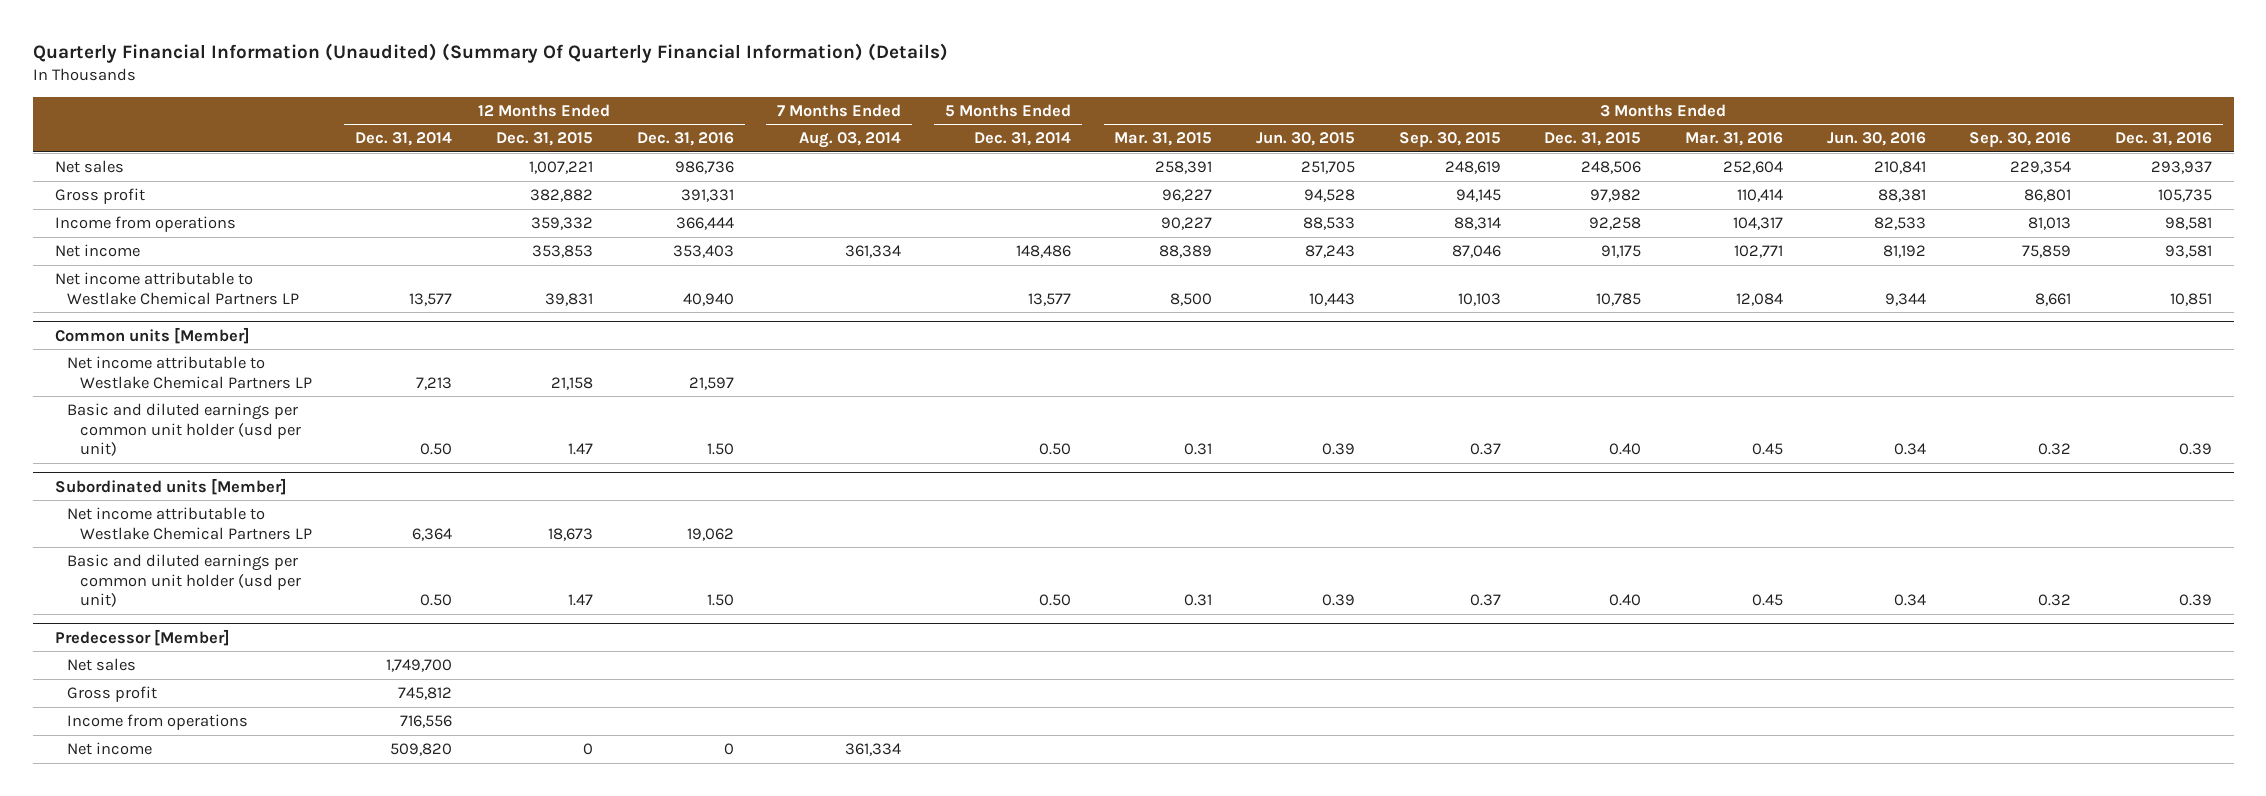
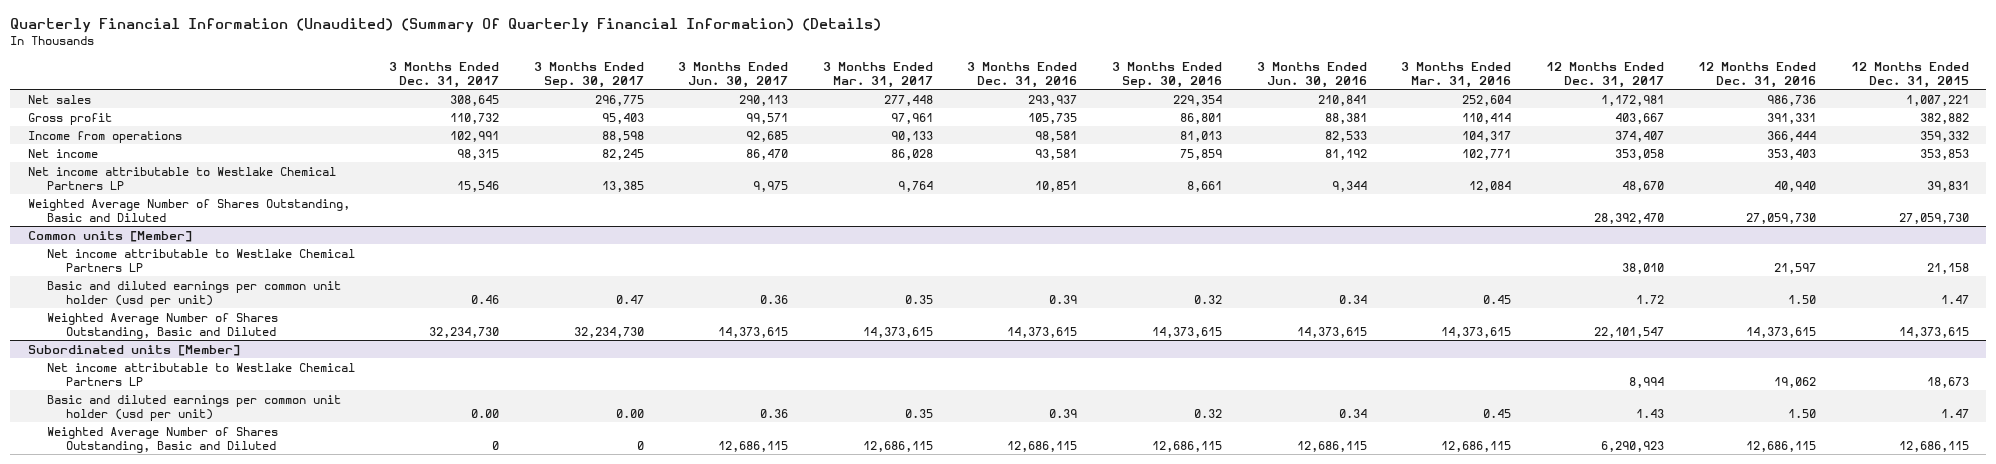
- | 12 Months Ended Dec. 31, 2014 | 12 Months Ended Dec. 31, 2015 | 12 Months Ended Dec. 31, 2016 | 7 Months Ended Aug. 03, 2014 | 5 Months Ended Dec. 31, 2014 | 3 Months Ended Mar. 31, 2015 | 3 Months Ended Jun. 30, 2015 | 3 Months Ended Sep. 30, 2015 | 3 Months Ended Dec. 31, 2015 | 3 Months Ended Mar. 31, 2016 | 3 Months Ended Jun. 30, 2016 | 3 Months Ended Sep. 30, 2016 | 3 Months Ended Dec. 31, 2016
+ | 3 Months Ended Dec. 31, 2017 | 3 Months Ended Sep. 30, 2017 | 3 Months Ended Jun. 30, 2017 | 3 Months Ended Mar. 31, 2017 | 3 Months Ended Dec. 31, 2016 | 3 Months Ended Sep. 30, 2016 | 3 Months Ended Jun. 30, 2016 | 3 Months Ended Mar. 31, 2016 | 12 Months Ended Dec. 31, 2017 | 12 Months Ended Dec. 31, 2016 | 12 Months Ended Dec. 31, 2015
+ Weighted Average Number of Shares Outstanding, Basic and Diluted | | | | | | | | | 28,392,470 | 27,059,730 | 27,059,730
@ Common units [Member]
+ Weighted Average Number of Shares Outstanding, Basic and Diluted | 32,234,730 | 32,234,730 | 14,373,615 | 14,373,615 | 14,373,615 | 14,373,615 | 14,373,615 | 14,373,615 | 22,101,547 | 14,373,615 | 14,373,615
- Predecessor [Member]
- Net sales | 1,749,700 | | | | | | | | | | | |
- Gross profit | 745,812 | | | | | | | | | | | |
- Income from operations | 716,556 | | | | | | | | | | | |
- Net income | 509,820 | 0 | 0 | 361,334 | | | | | | | | |
@ Subordinated units [Member]
+ Weighted Average Number of Shares Outstanding, Basic and Diluted | 0 | 0 | 12,686,115 | 12,686,115 | 12,686,115 | 12,686,115 | 12,686,115 | 12,686,115 | 6,290,923 | 12,686,115 | 12,686,115

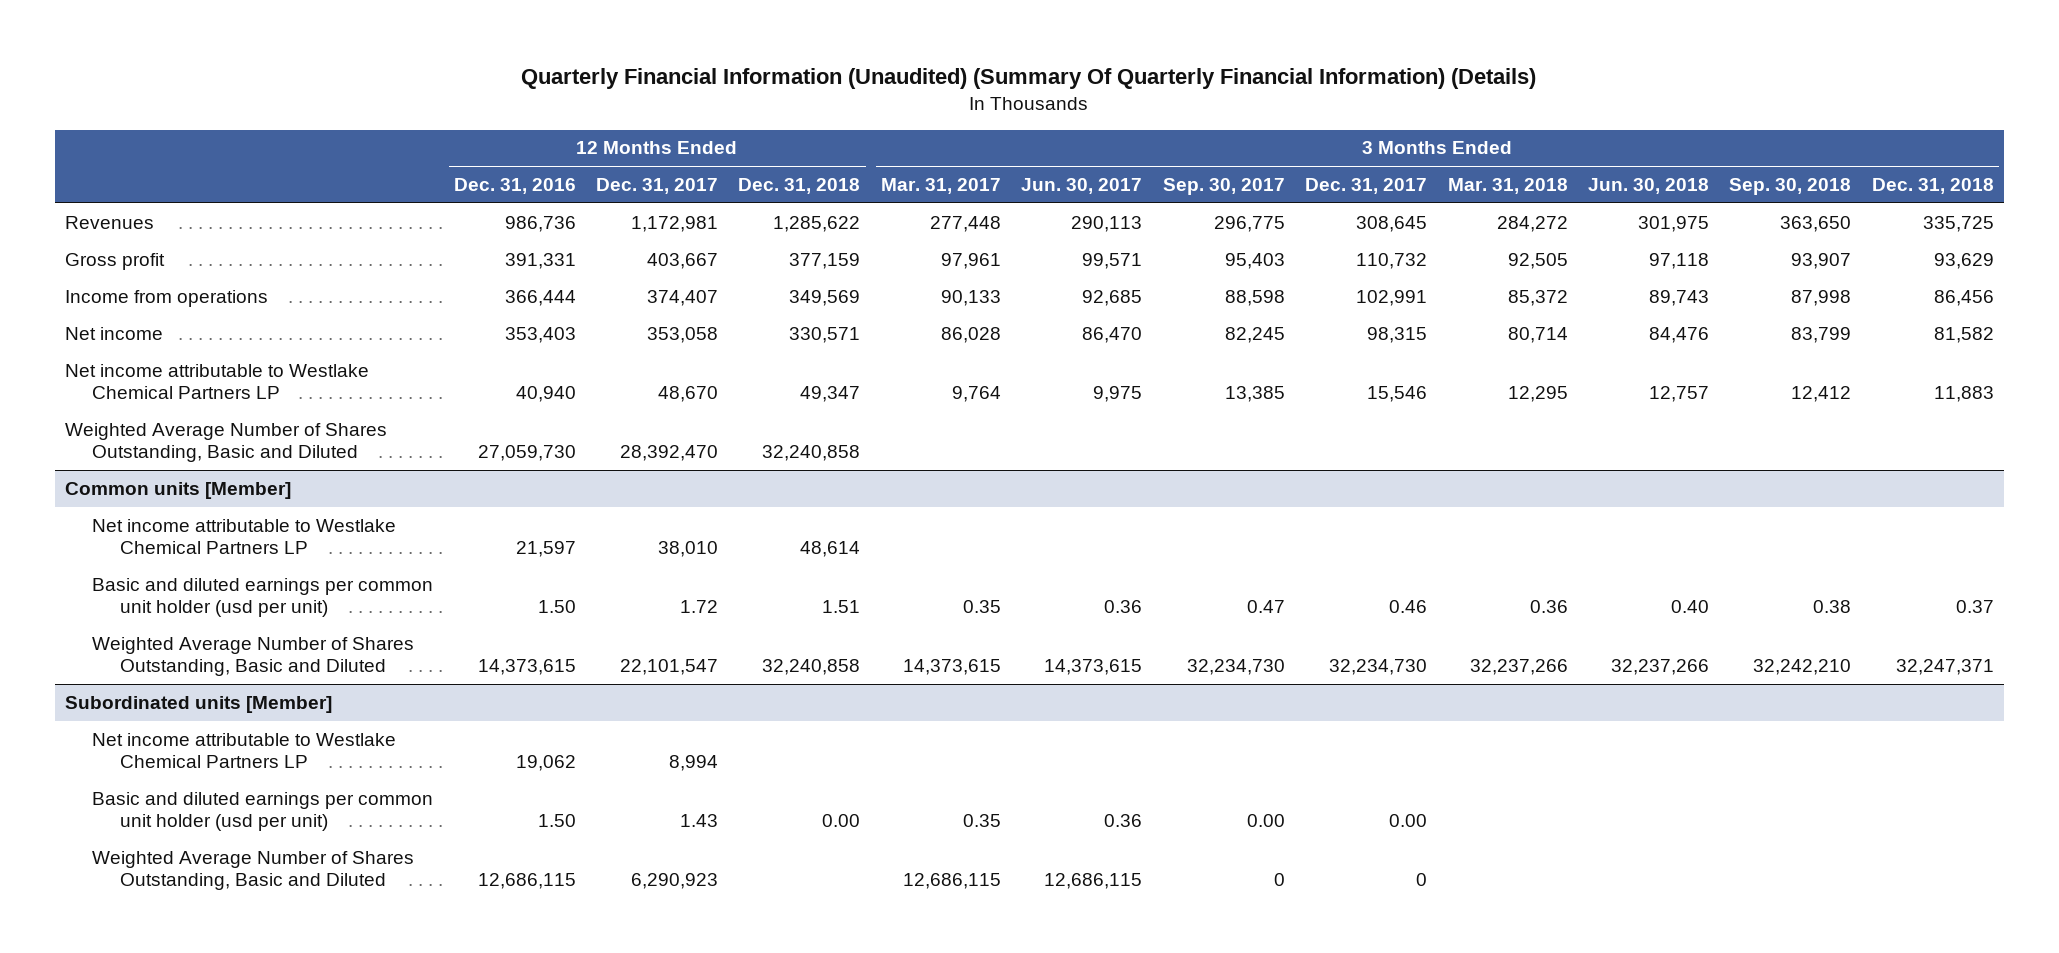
- | 3 Months Ended Dec. 31, 2017 | 3 Months Ended Sep. 30, 2017 | 3 Months Ended Jun. 30, 2017 | 3 Months Ended Mar. 31, 2017 | 3 Months Ended Dec. 31, 2016 | 3 Months Ended Sep. 30, 2016 | 3 Months Ended Jun. 30, 2016 | 3 Months Ended Mar. 31, 2016 | 12 Months Ended Dec. 31, 2017 | 12 Months Ended Dec. 31, 2016 | 12 Months Ended Dec. 31, 2015
+ | 12 Months Ended Dec. 31, 2016 | 12 Months Ended Dec. 31, 2017 | 12 Months Ended Dec. 31, 2018 | 3 Months Ended Mar. 31, 2017 | 3 Months Ended Jun. 30, 2017 | 3 Months Ended Sep. 30, 2017 | 3 Months Ended Dec. 31, 2017 | 3 Months Ended Mar. 31, 2018 | 3 Months Ended Jun. 30, 2018 | 3 Months Ended Sep. 30, 2018 | 3 Months Ended Dec. 31, 2018
- Net sales | 308,645 | 296,775 | 290,113 | 277,448 | 293,937 | 229,354 | 210,841 | 252,604 | 1,172,981 | 986,736 | 1,007,221
+ Revenues | 986,736 | 1,172,981 | 1,285,622 | 277,448 | 290,113 | 296,775 | 308,645 | 284,272 | 301,975 | 363,650 | 335,725

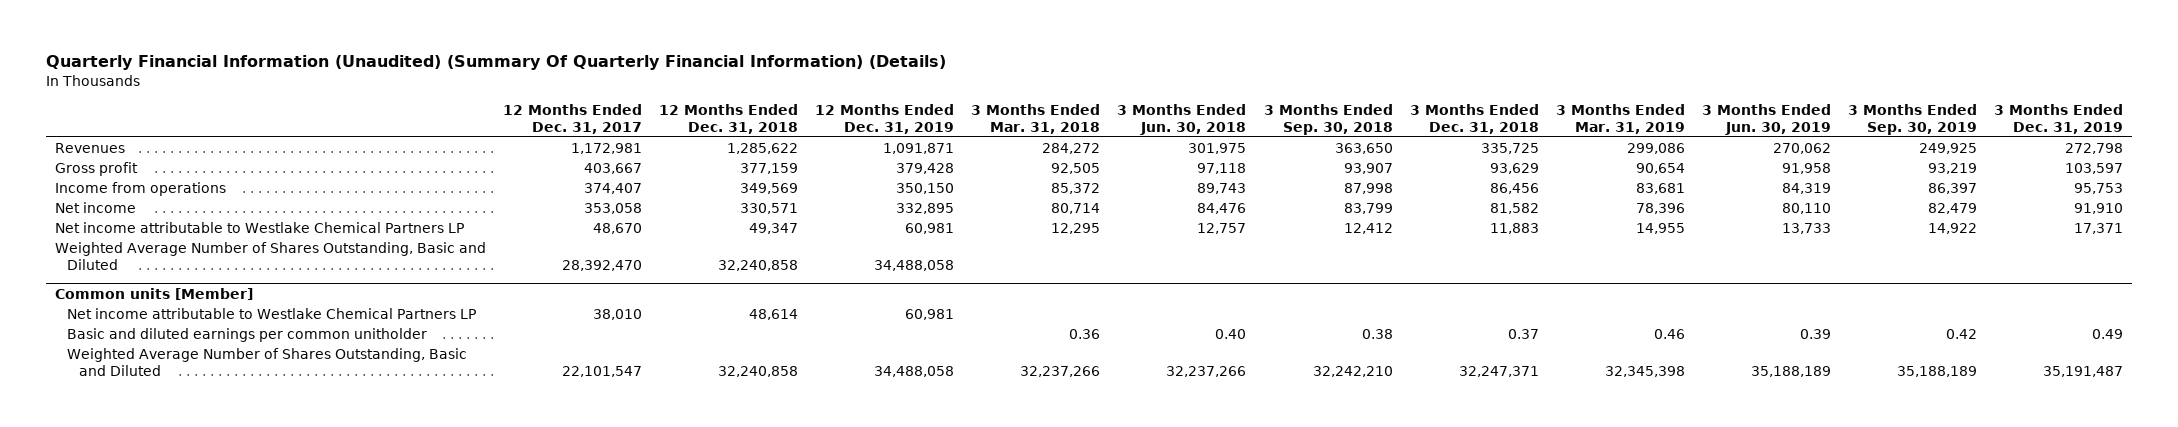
- | 12 Months Ended Dec. 31, 2016 | 12 Months Ended Dec. 31, 2017 | 12 Months Ended Dec. 31, 2018 | 3 Months Ended Mar. 31, 2017 | 3 Months Ended Jun. 30, 2017 | 3 Months Ended Sep. 30, 2017 | 3 Months Ended Dec. 31, 2017 | 3 Months Ended Mar. 31, 2018 | 3 Months Ended Jun. 30, 2018 | 3 Months Ended Sep. 30, 2018 | 3 Months Ended Dec. 31, 2018
+ | 12 Months Ended Dec. 31, 2017 | 12 Months Ended Dec. 31, 2018 | 12 Months Ended Dec. 31, 2019 | 3 Months Ended Mar. 31, 2018 | 3 Months Ended Jun. 30, 2018 | 3 Months Ended Sep. 30, 2018 | 3 Months Ended Dec. 31, 2018 | 3 Months Ended Mar. 31, 2019 | 3 Months Ended Jun. 30, 2019 | 3 Months Ended Sep. 30, 2019 | 3 Months Ended Dec. 31, 2019
@ Common units [Member]
- Basic and diluted earnings per common unit holder (usd per unit) | 1.50 | 1.72 | 1.51 | 0.35 | 0.36 | 0.47 | 0.46 | 0.36 | 0.40 | 0.38 | 0.37
+ Basic and diluted earnings per common unitholder | | | | 0.36 | 0.40 | 0.38 | 0.37 | 0.46 | 0.39 | 0.42 | 0.49
- Subordinated units [Member]
- Net income attributable to Westlake Chemical Partners LP | 19,062 | 8,994 | | | | | | | | |
- Basic and diluted earnings per common unit holder (usd per unit) | 1.50 | 1.43 | 0.00 | 0.35 | 0.36 | 0.00 | 0.00 | | | |
- Weighted Average Number of Shares Outstanding, Basic and Diluted | 12,686,115 | 6,290,923 | | 12,686,115 | 12,686,115 | 0 | 0 | | | |

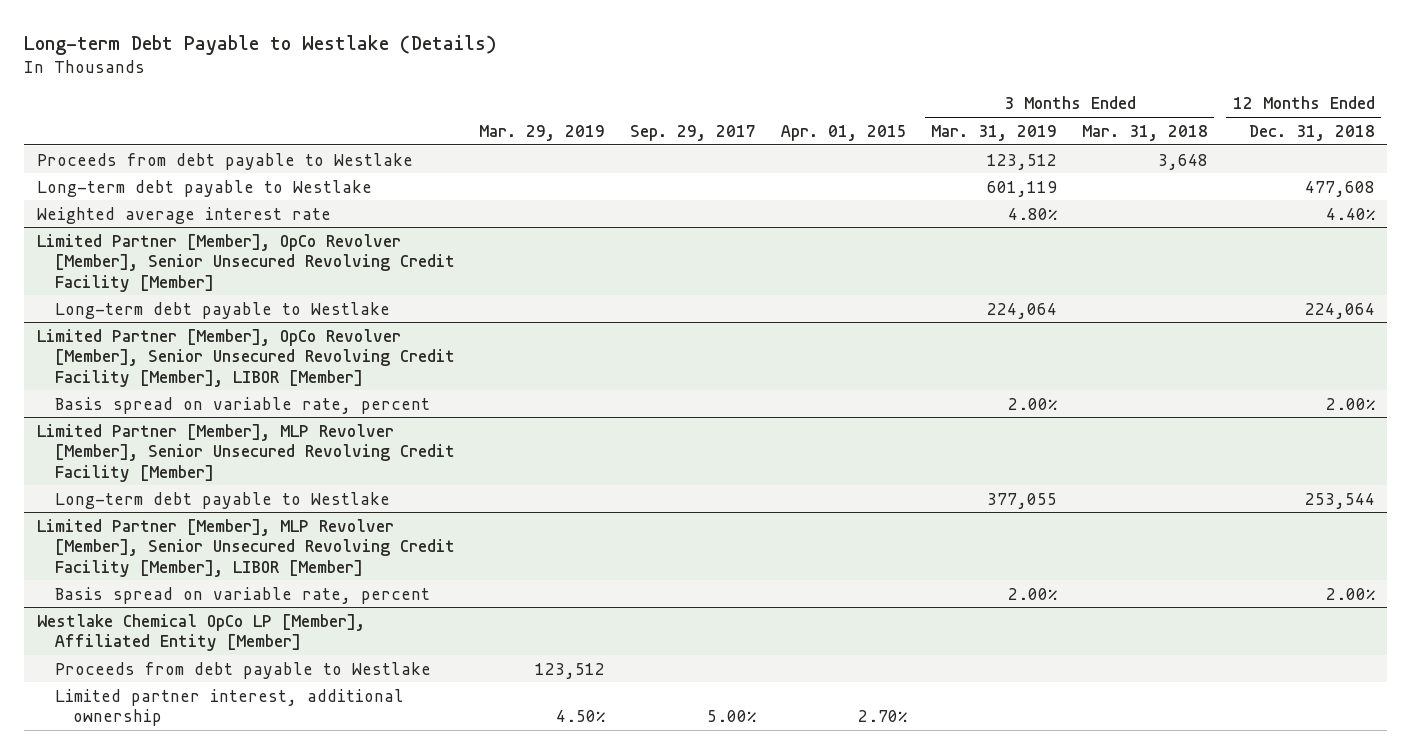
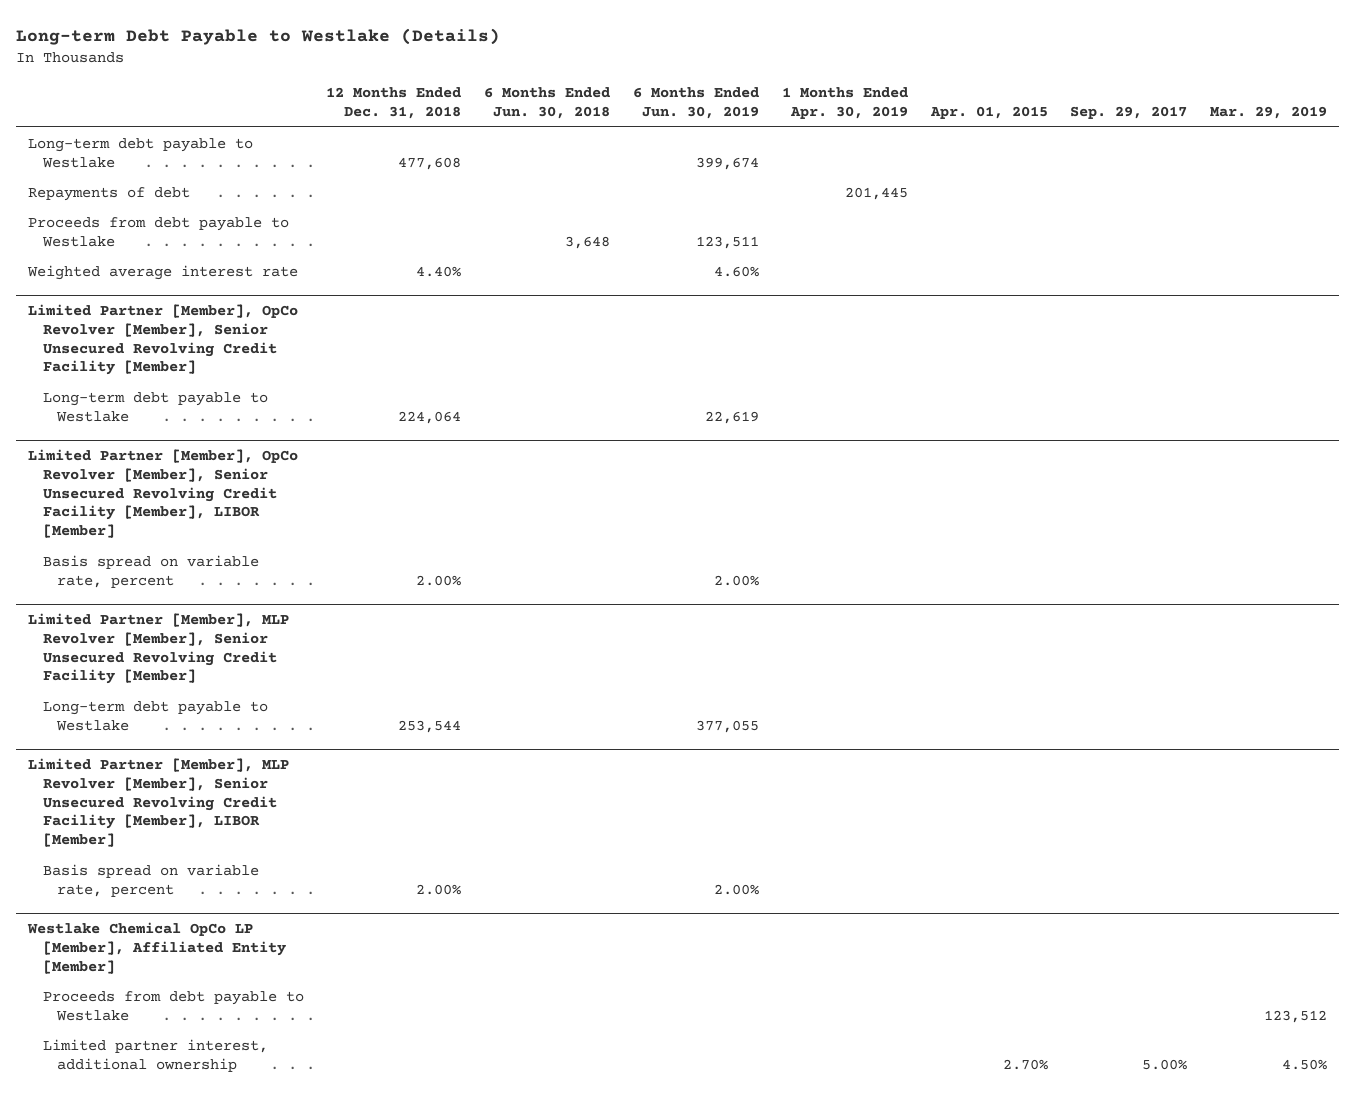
- | Mar. 29, 2019 | Sep. 29, 2017 | Apr. 01, 2015 | 3 Months Ended Mar. 31, 2019 | 3 Months Ended Mar. 31, 2018 | 12 Months Ended Dec. 31, 2018
+ | 12 Months Ended Dec. 31, 2018 | 6 Months Ended Jun. 30, 2018 | 6 Months Ended Jun. 30, 2019 | 1 Months Ended Apr. 30, 2019 | Apr. 01, 2015 | Sep. 29, 2017 | Mar. 29, 2019
+ Repayments of debt | | | | 201,445 | | |
moved down: Proceeds from debt payable to Westlake | | 3,648 | 123,511 | | | |

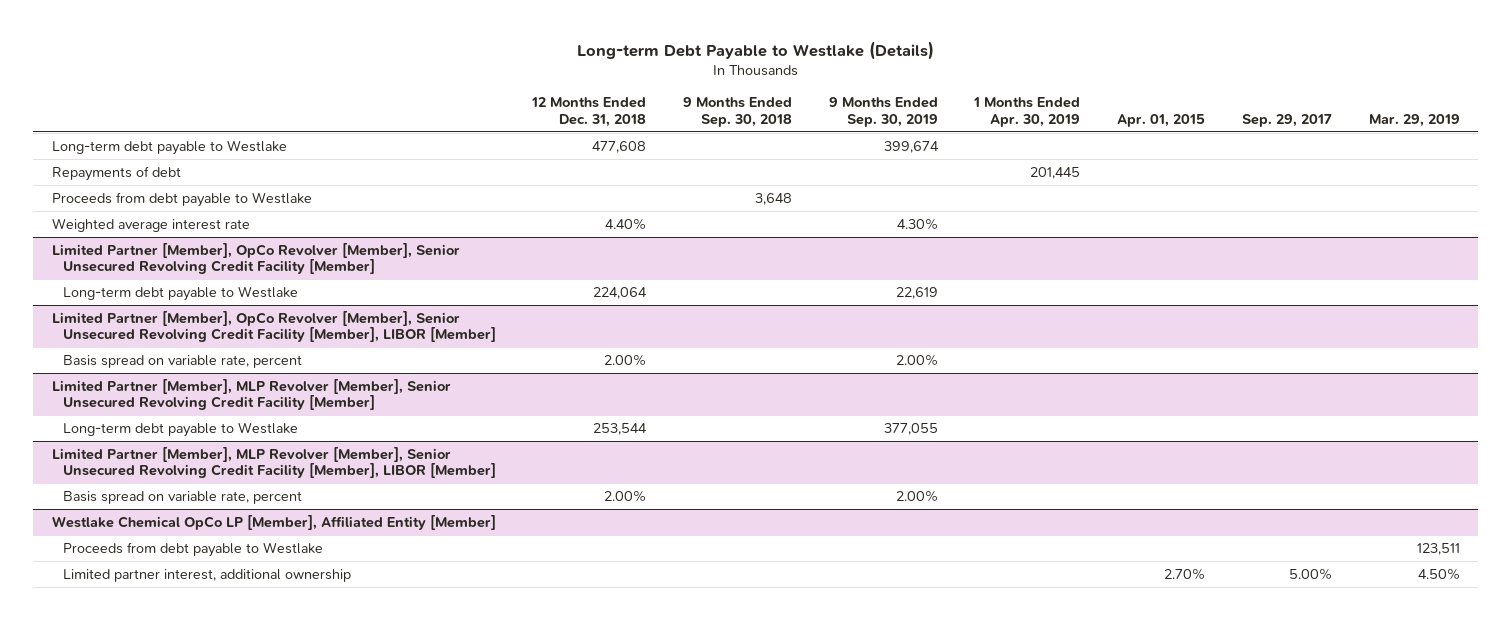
- | 12 Months Ended Dec. 31, 2018 | 6 Months Ended Jun. 30, 2018 | 6 Months Ended Jun. 30, 2019 | 1 Months Ended Apr. 30, 2019 | Apr. 01, 2015 | Sep. 29, 2017 | Mar. 29, 2019
+ | 12 Months Ended Dec. 31, 2018 | 9 Months Ended Sep. 30, 2018 | 9 Months Ended Sep. 30, 2019 | 1 Months Ended Apr. 30, 2019 | Apr. 01, 2015 | Sep. 29, 2017 | Mar. 29, 2019
@ Westlake Chemical OpCo LP [Member], Affiliated Entity [Member]
- Proceeds from debt payable to Westlake | | | | | | | 123,512
+ Proceeds from debt payable to Westlake | | | | | | | 123,511

